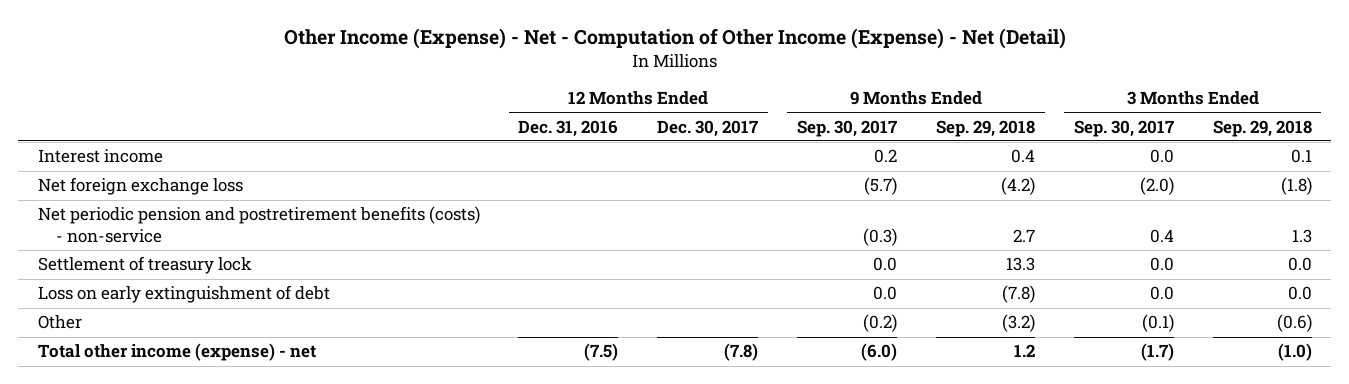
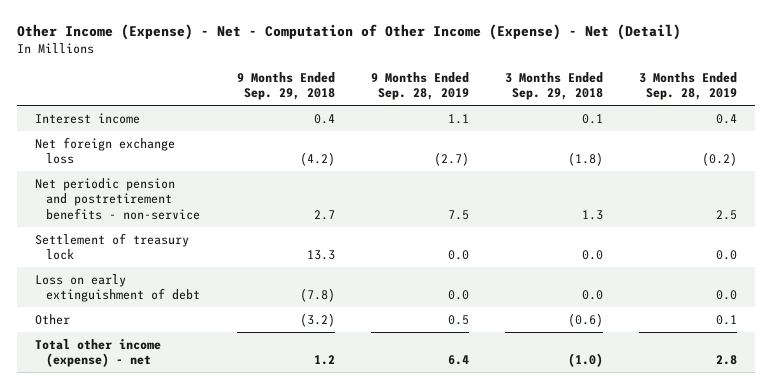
- | 12 Months Ended Dec. 31, 2016 | 12 Months Ended Dec. 30, 2017 | 9 Months Ended Sep. 30, 2017 | 9 Months Ended Sep. 29, 2018 | 3 Months Ended Sep. 30, 2017 | 3 Months Ended Sep. 29, 2018
+ | 9 Months Ended Sep. 29, 2018 | 9 Months Ended Sep. 28, 2019 | 3 Months Ended Sep. 29, 2018 | 3 Months Ended Sep. 28, 2019
- Net periodic pension and postretirement benefits (costs) - non-service | | | (0.3) | 2.7 | 0.4 | 1.3
+ Net periodic pension and postretirement benefits - non-service | 2.7 | 7.5 | 1.3 | 2.5

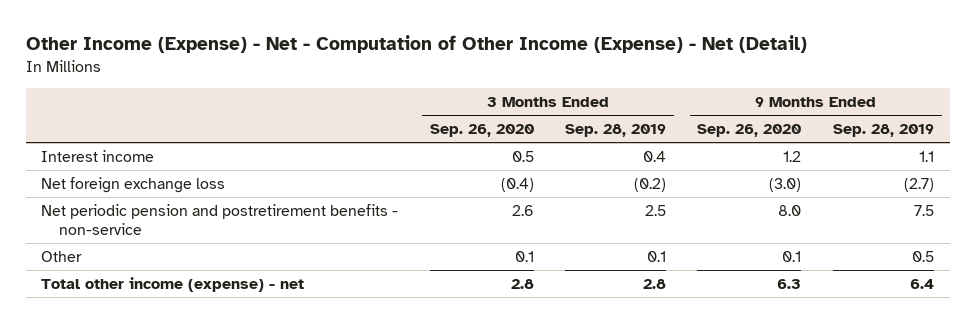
- | 9 Months Ended Sep. 29, 2018 | 9 Months Ended Sep. 28, 2019 | 3 Months Ended Sep. 29, 2018 | 3 Months Ended Sep. 28, 2019
+ | 3 Months Ended Sep. 26, 2020 | 3 Months Ended Sep. 28, 2019 | 9 Months Ended Sep. 26, 2020 | 9 Months Ended Sep. 28, 2019
- Settlement of treasury lock | 13.3 | 0.0 | 0.0 | 0.0
- Loss on early extinguishment of debt | (7.8) | 0.0 | 0.0 | 0.0

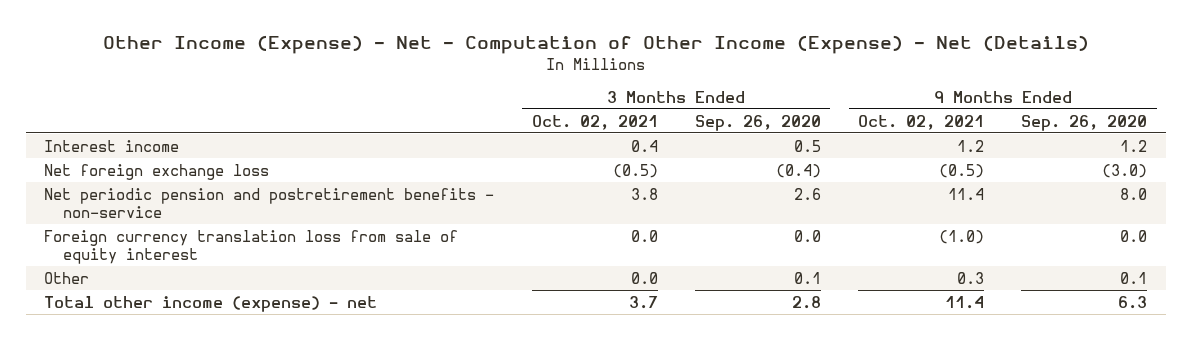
- Other Income (Expense) - Net - Computation of Other Income (Expense) - Net (Detail)
+ Other Income (Expense) - Net - Computation of Other Income (Expense) - Net (Details)
- | 3 Months Ended Sep. 26, 2020 | 3 Months Ended Sep. 28, 2019 | 9 Months Ended Sep. 26, 2020 | 9 Months Ended Sep. 28, 2019
+ | 3 Months Ended Oct. 02, 2021 | 3 Months Ended Sep. 26, 2020 | 9 Months Ended Oct. 02, 2021 | 9 Months Ended Sep. 26, 2020
+ Foreign currency translation loss from sale of equity interest | 0.0 | 0.0 | (1.0) | 0.0

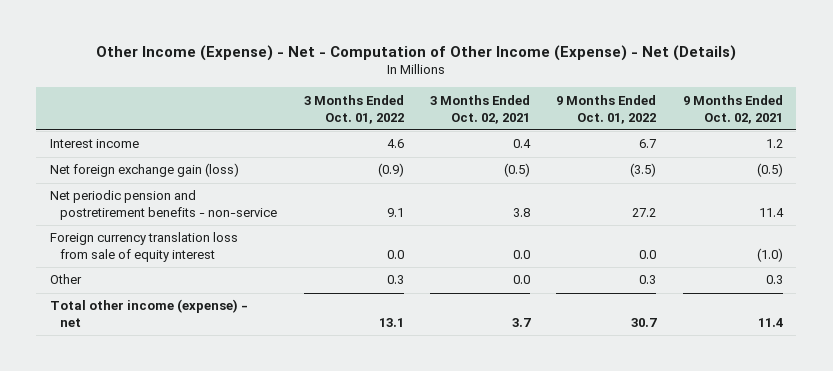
- | 3 Months Ended Oct. 02, 2021 | 3 Months Ended Sep. 26, 2020 | 9 Months Ended Oct. 02, 2021 | 9 Months Ended Sep. 26, 2020
+ | 3 Months Ended Oct. 01, 2022 | 3 Months Ended Oct. 02, 2021 | 9 Months Ended Oct. 01, 2022 | 9 Months Ended Oct. 02, 2021
- Net foreign exchange loss | (0.5) | (0.4) | (0.5) | (3.0)
+ Net foreign exchange gain (loss) | (0.9) | (0.5) | (3.5) | (0.5)

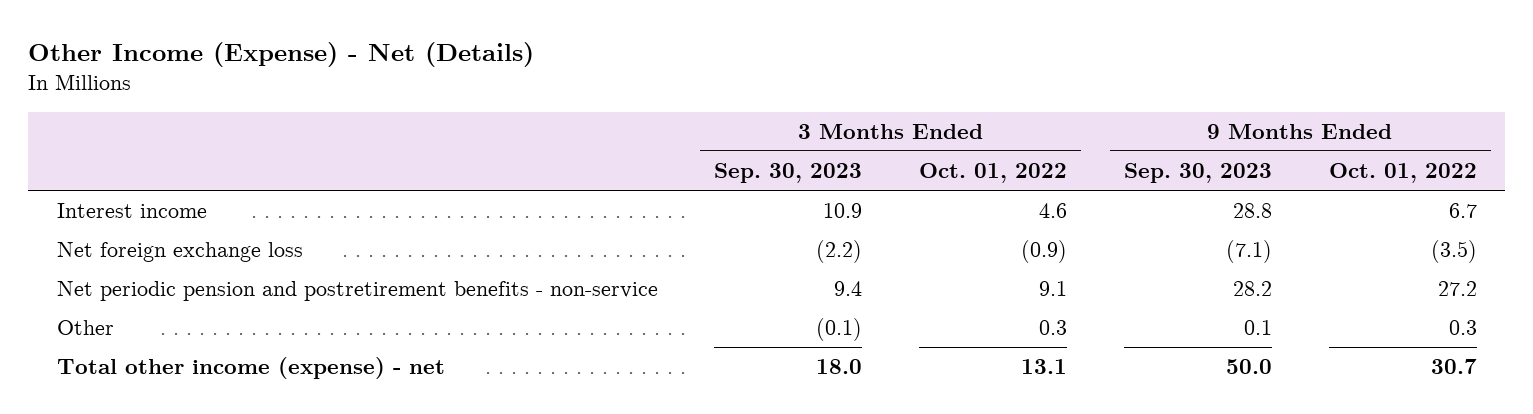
- Other Income (Expense) - Net - Computation of Other Income (Expense) - Net (Details)
+ Other Income (Expense) - Net (Details)
- | 3 Months Ended Oct. 01, 2022 | 3 Months Ended Oct. 02, 2021 | 9 Months Ended Oct. 01, 2022 | 9 Months Ended Oct. 02, 2021
+ | 3 Months Ended Sep. 30, 2023 | 3 Months Ended Oct. 01, 2022 | 9 Months Ended Sep. 30, 2023 | 9 Months Ended Oct. 01, 2022
- Net foreign exchange gain (loss) | (0.9) | (0.5) | (3.5) | (0.5)
+ Net foreign exchange loss | (2.2) | (0.9) | (7.1) | (3.5)
- Foreign currency translation loss from sale of equity interest | 0.0 | 0.0 | 0.0 | (1.0)

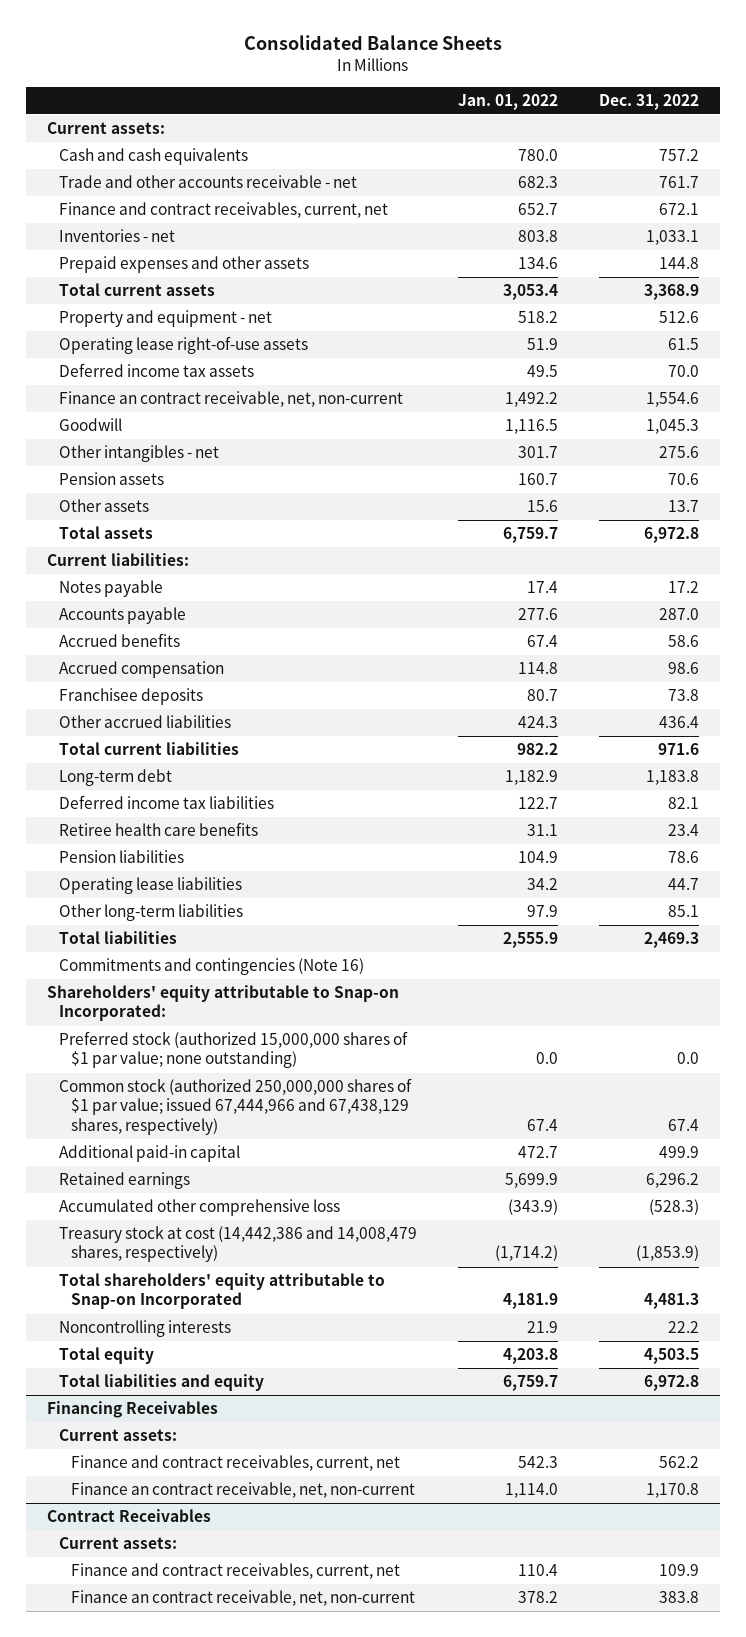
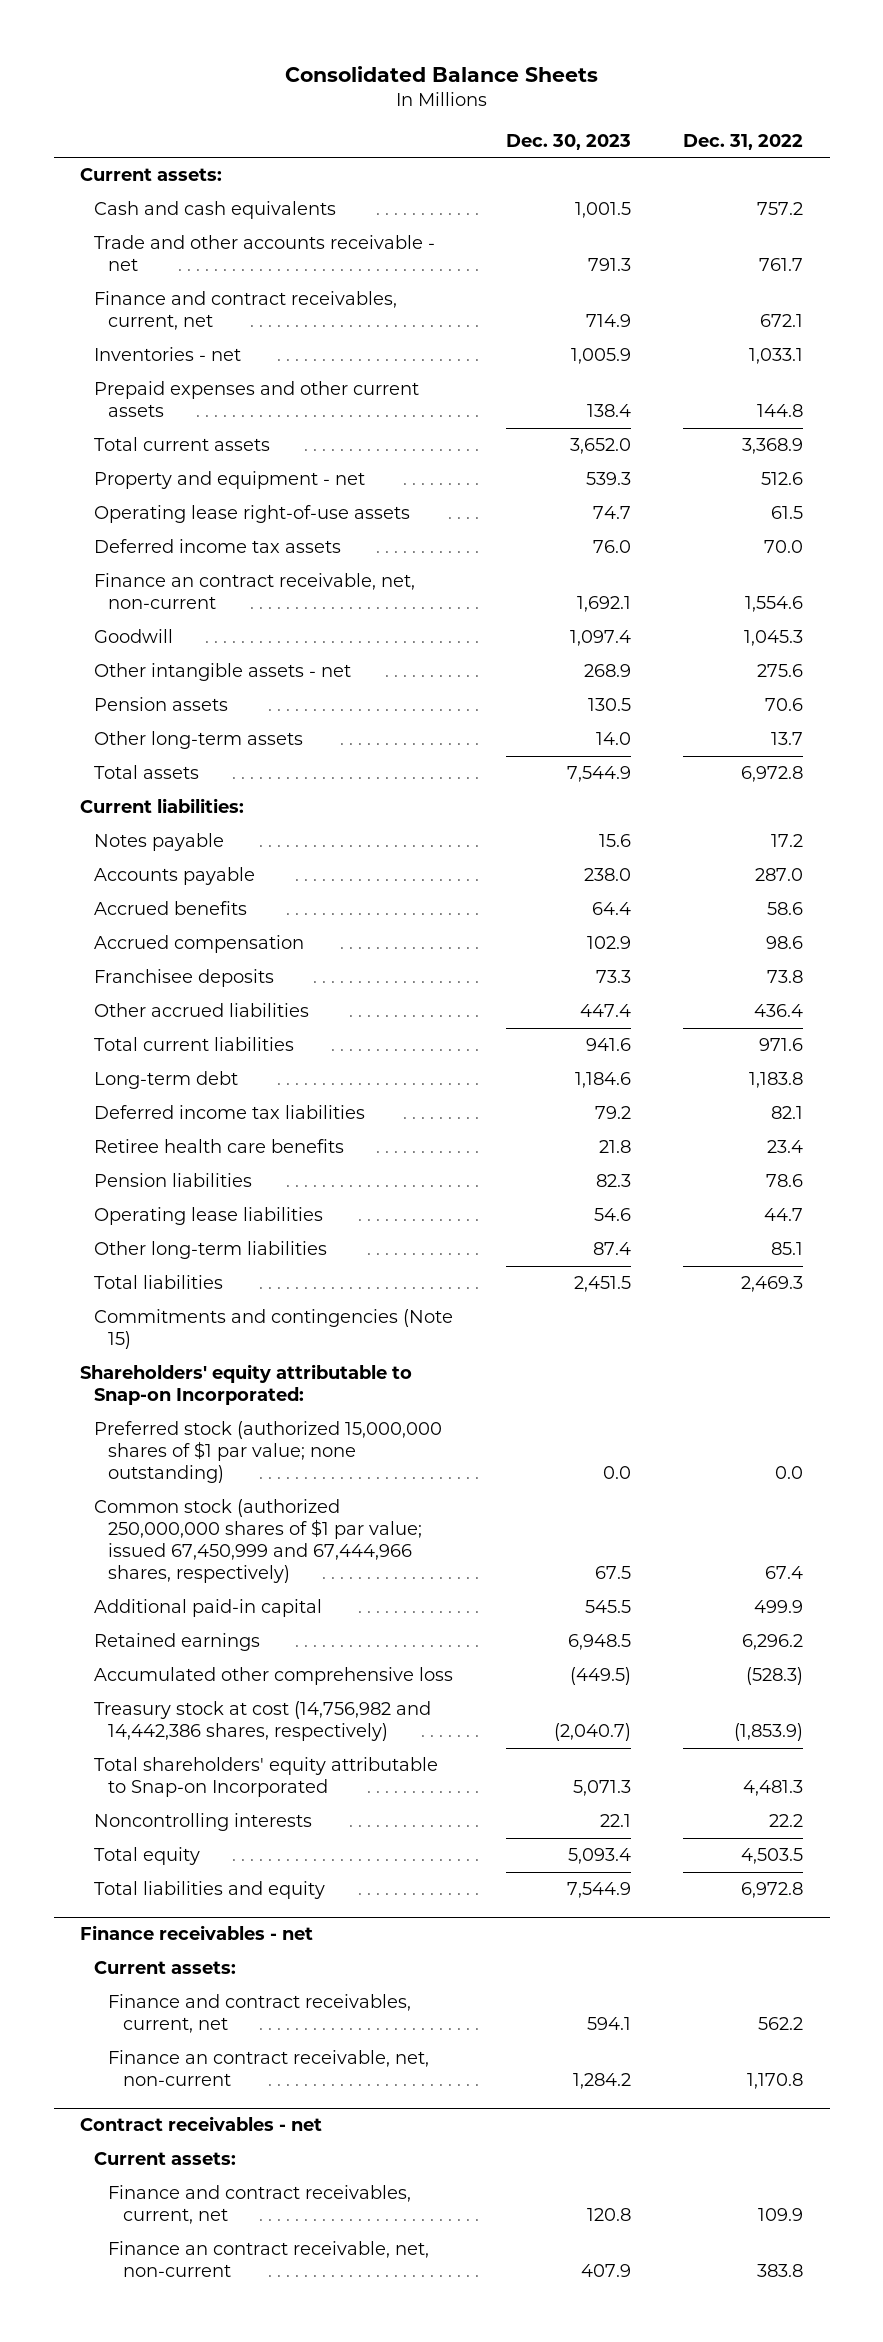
- | Jan. 01, 2022 | Dec. 31, 2022
+ | Dec. 30, 2023 | Dec. 31, 2022
- Prepaid expenses and other assets | 134.6 | 144.8
+ Prepaid expenses and other current assets | 138.4 | 144.8
- Other intangibles - net | 301.7 | 275.6
+ Other intangible assets - net | 268.9 | 275.6
- Other assets | 15.6 | 13.7
+ Other long-term assets | 14.0 | 13.7
- Commitments and contingencies (Note 16)
+ Commitments and contingencies (Note 15)
- Common stock (authorized 250,000,000 shares of $1 par value; issued 67,444,966 and 67,438,129 shares, respectively) | 67.4 | 67.4
+ Common stock (authorized 250,000,000 shares of $1 par value; issued 67,450,999 and 67,444,966 shares, respectively) | 67.5 | 67.4
- Treasury stock at cost (14,442,386 and 14,008,479 shares, respectively) | (1,714.2) | (1,853.9)
+ Treasury stock at cost (14,756,982 and 14,442,386 shares, respectively) | (2,040.7) | (1,853.9)
- Financing Receivables
+ Finance receivables - net
- Contract Receivables
+ Contract receivables - net

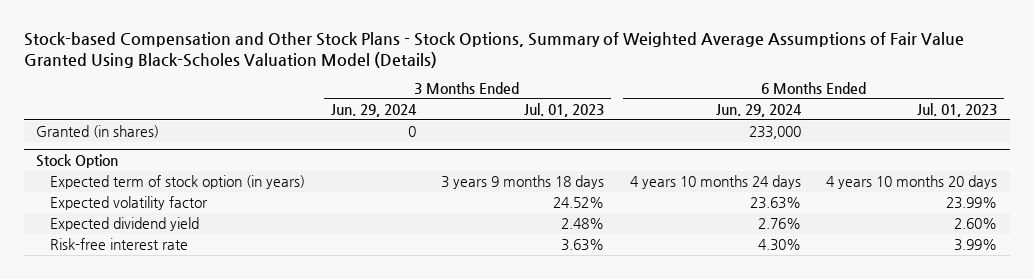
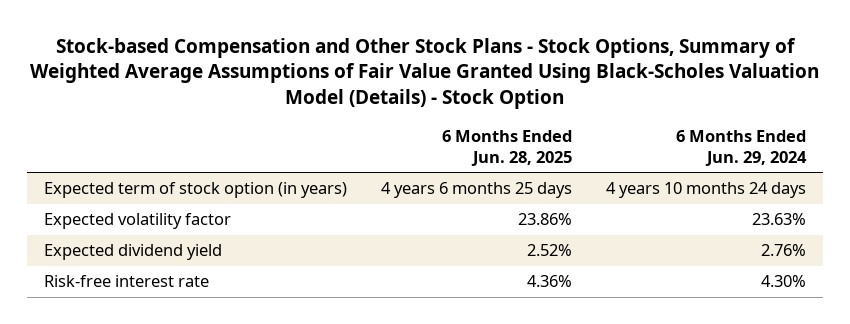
- Stock-based Compensation and Other Stock Plans - Stock Options, Summary of Weighted Average Assumptions of Fair Value Granted Using Black-Scholes Valuation Model (Details)
+ Stock-based Compensation and Other Stock Plans - Stock Options, Summary of Weighted Average Assumptions of Fair Value Granted Using Black-Scholes Valuation Model (Details) - Stock Option
- | 3 Months Ended Jun. 29, 2024 | 3 Months Ended Jul. 01, 2023 | 6 Months Ended Jun. 29, 2024 | 6 Months Ended Jul. 01, 2023
+ | 6 Months Ended Jun. 28, 2025 | 6 Months Ended Jun. 29, 2024
- Granted (in shares) | 0 | | 233,000 |
- Stock Option

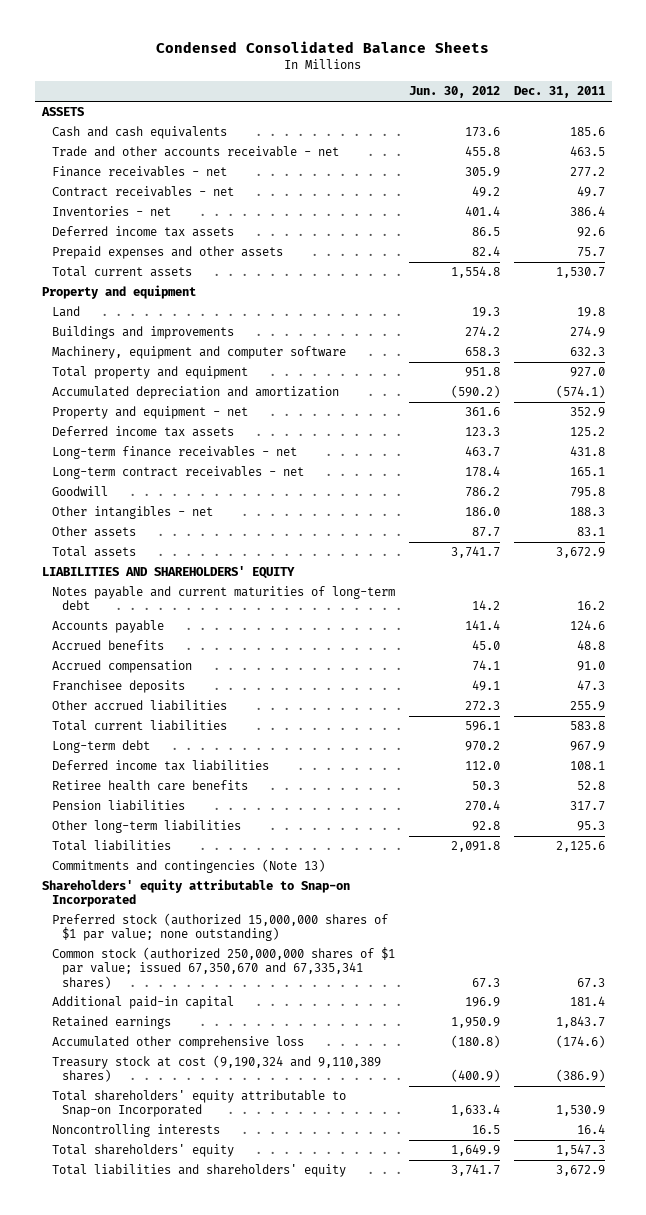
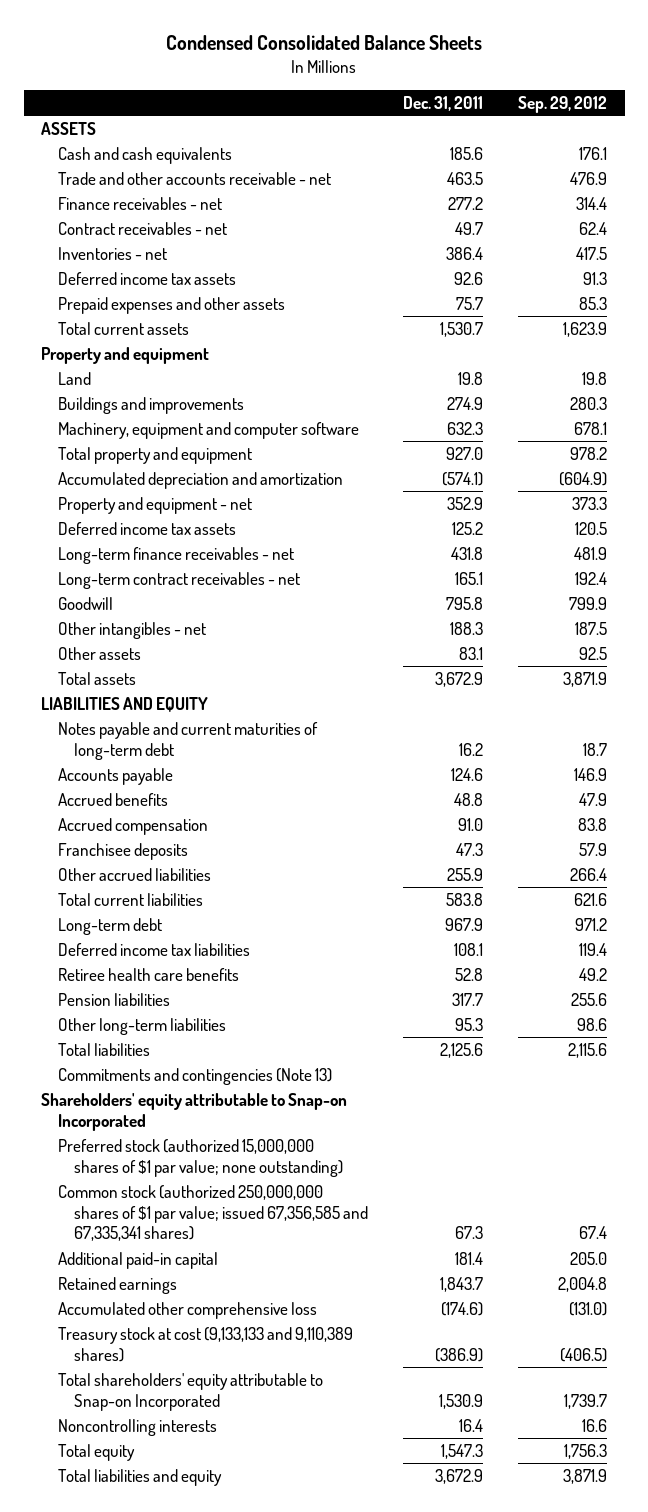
- | Jun. 30, 2012 | Dec. 31, 2011
+ | Dec. 31, 2011 | Sep. 29, 2012
- LIABILITIES AND SHAREHOLDERS' EQUITY
+ LIABILITIES AND EQUITY
- Common stock (authorized 250,000,000 shares of $1 par value; issued 67,350,670 and 67,335,341 shares) | 67.3 | 67.3
+ Common stock (authorized 250,000,000 shares of $1 par value; issued 67,356,585 and 67,335,341 shares) | 67.3 | 67.4
- Treasury stock at cost (9,190,324 and 9,110,389 shares) | (400.9) | (386.9)
+ Treasury stock at cost (9,133,133 and 9,110,389 shares) | (386.9) | (406.5)
- Total shareholders' equity | 1,649.9 | 1,547.3
- Total liabilities and shareholders' equity | 3,741.7 | 3,672.9
+ Total equity | 1,547.3 | 1,756.3
+ Total liabilities and equity | 3,672.9 | 3,871.9

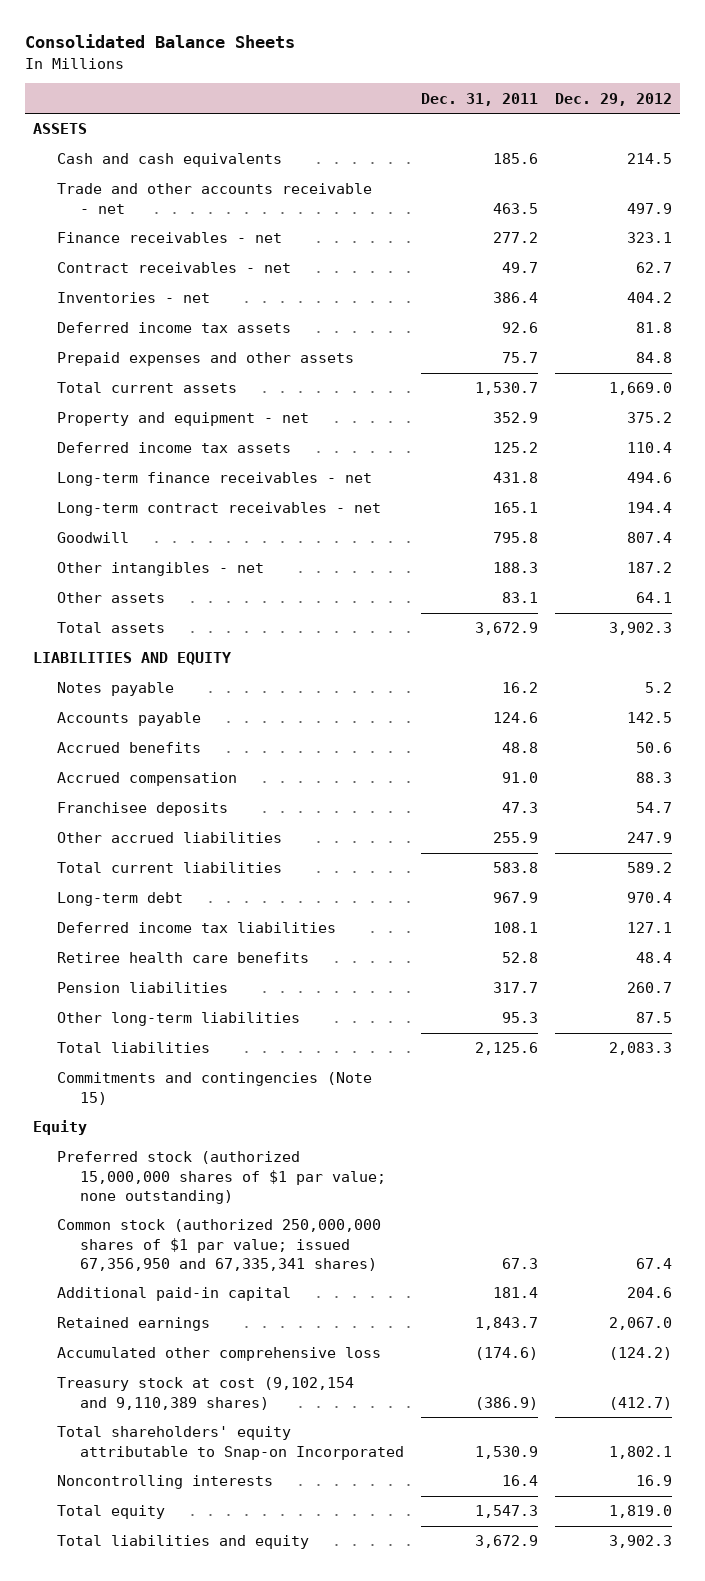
- Condensed Consolidated Balance Sheets
+ Consolidated Balance Sheets
- | Dec. 31, 2011 | Sep. 29, 2012
+ | Dec. 31, 2011 | Dec. 29, 2012
- Property and equipment
- Land | 19.8 | 19.8
- Buildings and improvements | 274.9 | 280.3
- Machinery, equipment and computer software | 632.3 | 678.1
- Total property and equipment | 927.0 | 978.2
- Accumulated depreciation and amortization | (574.1) | (604.9)
- Notes payable and current maturities of long-term debt | 16.2 | 18.7
+ Notes payable | 16.2 | 5.2
- Commitments and contingencies (Note 13)
- Shareholders' equity attributable to Snap-on Incorporated
+ Commitments and contingencies (Note 15)
+ Equity
- Common stock (authorized 250,000,000 shares of $1 par value; issued 67,356,585 and 67,335,341 shares) | 67.3 | 67.4
+ Common stock (authorized 250,000,000 shares of $1 par value; issued 67,356,950 and 67,335,341 shares) | 67.3 | 67.4
- Treasury stock at cost (9,133,133 and 9,110,389 shares) | (386.9) | (406.5)
+ Treasury stock at cost (9,102,154 and 9,110,389 shares) | (386.9) | (412.7)

